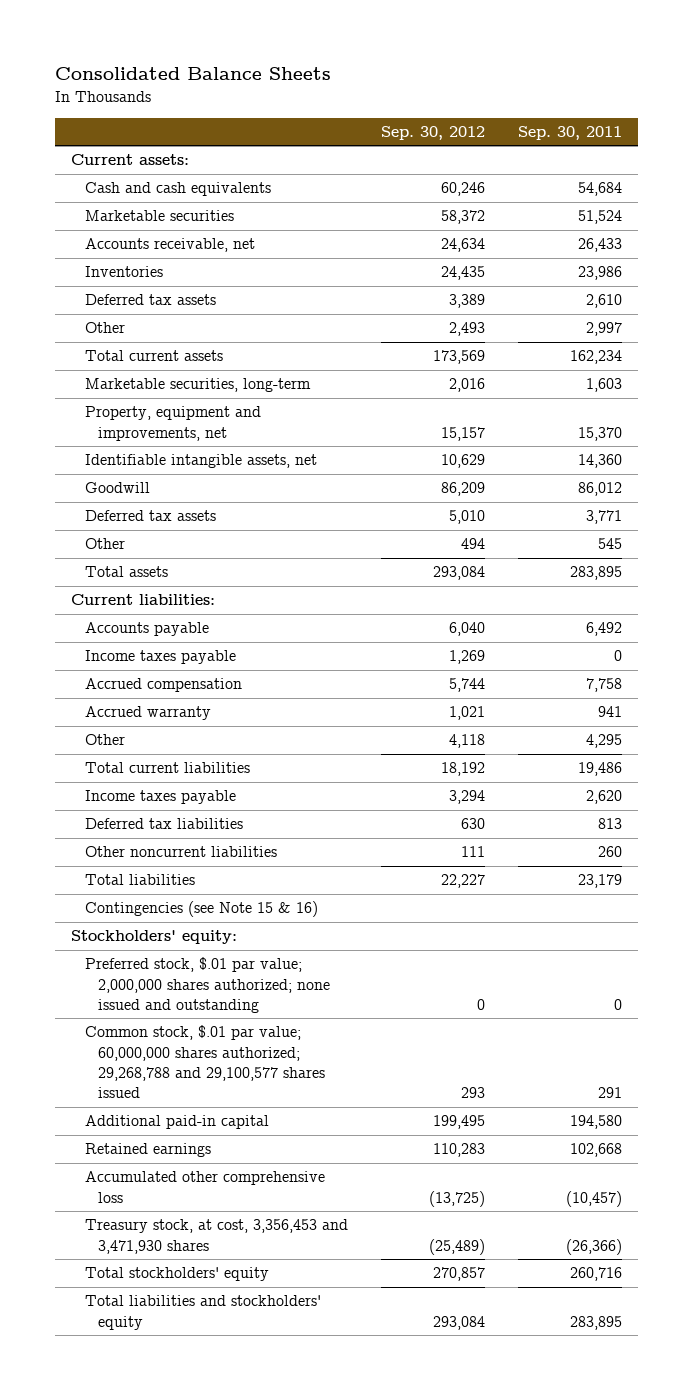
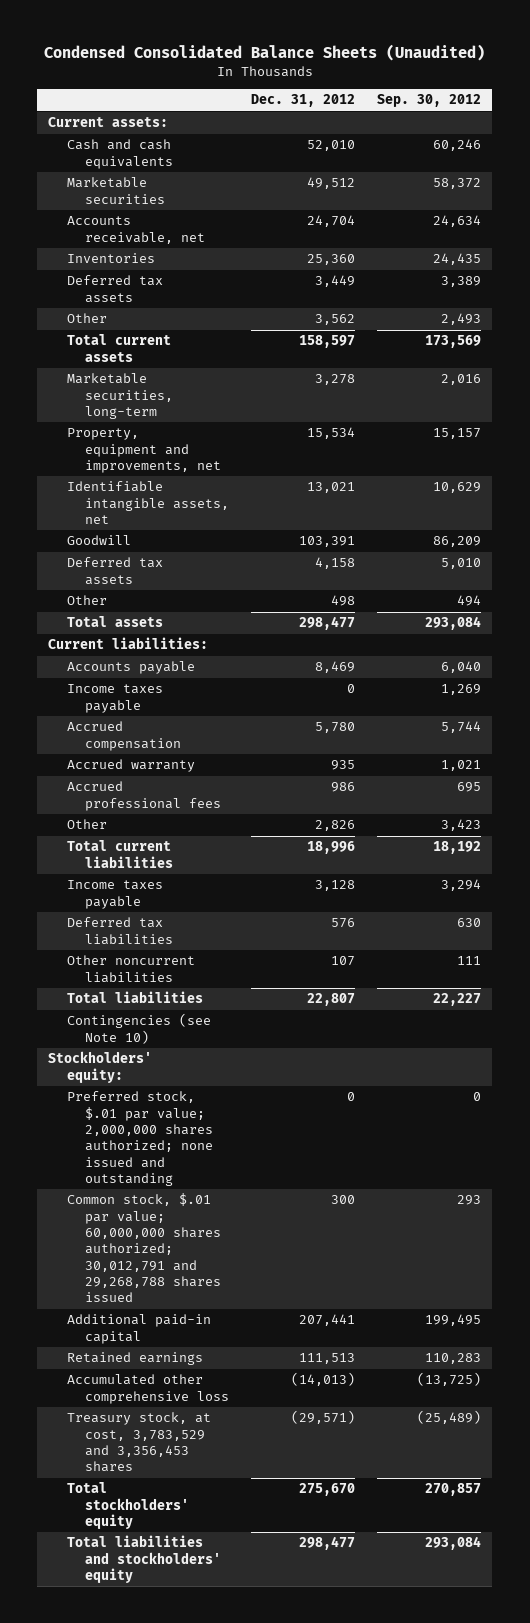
- Consolidated Balance Sheets
+ Condensed Consolidated Balance Sheets (Unaudited)
- | Sep. 30, 2012 | Sep. 30, 2011
+ | Dec. 31, 2012 | Sep. 30, 2012
- Other | 4,118 | 4,295
+ Accrued professional fees | 986 | 695
+ Other | 2,826 | 3,423
- Contingencies (see Note 15 & 16)
+ Contingencies (see Note 10)
- Common stock, $.01 par value; 60,000,000 shares authorized; 29,268,788 and 29,100,577 shares issued | 293 | 291
+ Common stock, $.01 par value; 60,000,000 shares authorized; 30,012,791 and 29,268,788 shares issued | 300 | 293
- Treasury stock, at cost, 3,356,453 and 3,471,930 shares | (25,489) | (26,366)
+ Treasury stock, at cost, 3,783,529 and 3,356,453 shares | (29,571) | (25,489)

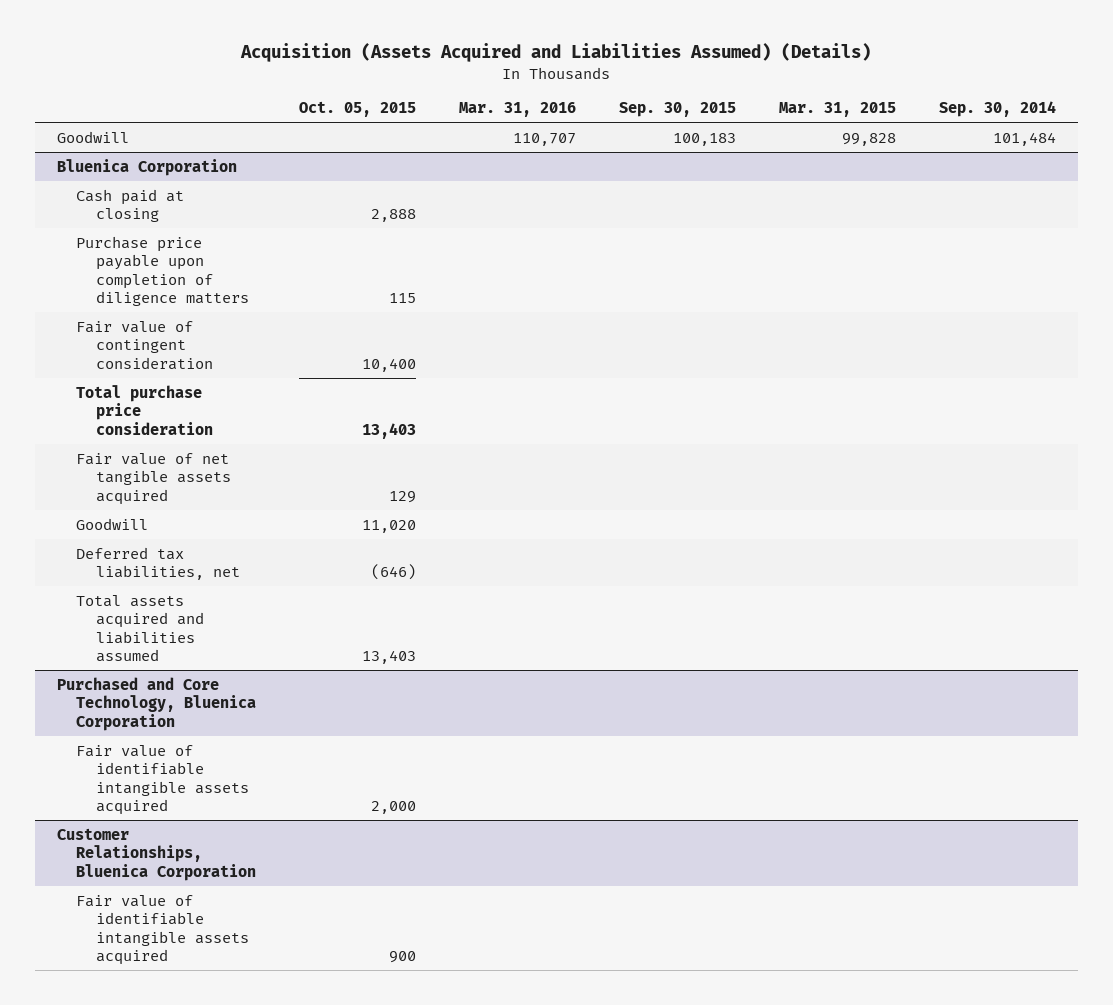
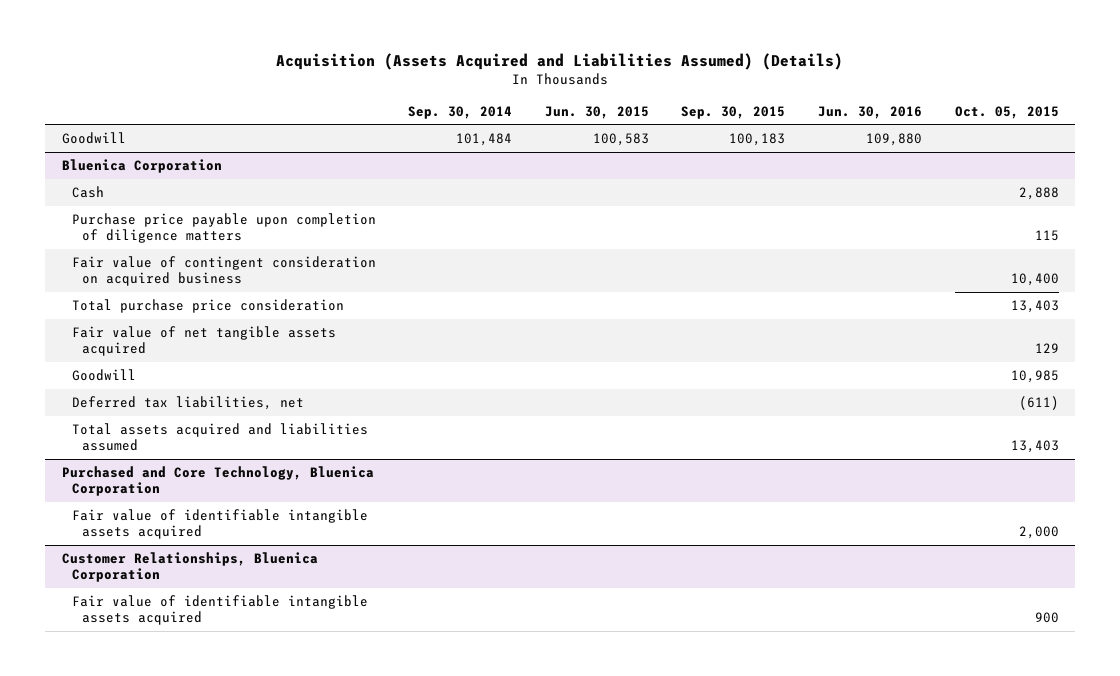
- | Oct. 05, 2015 | Mar. 31, 2016 | Sep. 30, 2015 | Mar. 31, 2015 | Sep. 30, 2014
+ | Sep. 30, 2014 | Jun. 30, 2015 | Sep. 30, 2015 | Jun. 30, 2016 | Oct. 05, 2015
@ Bluenica Corporation
- Cash paid at closing | 2,888 | | | |
+ Cash | | | | | 2,888
- Fair value of contingent consideration | 10,400 | | | |
+ Fair value of contingent consideration on acquired business | | | | | 10,400
- Goodwill | 11,020 | | | |
- Deferred tax liabilities, net | (646) | | | |
+ Goodwill | | | | | 10,985
+ Deferred tax liabilities, net | | | | | (611)

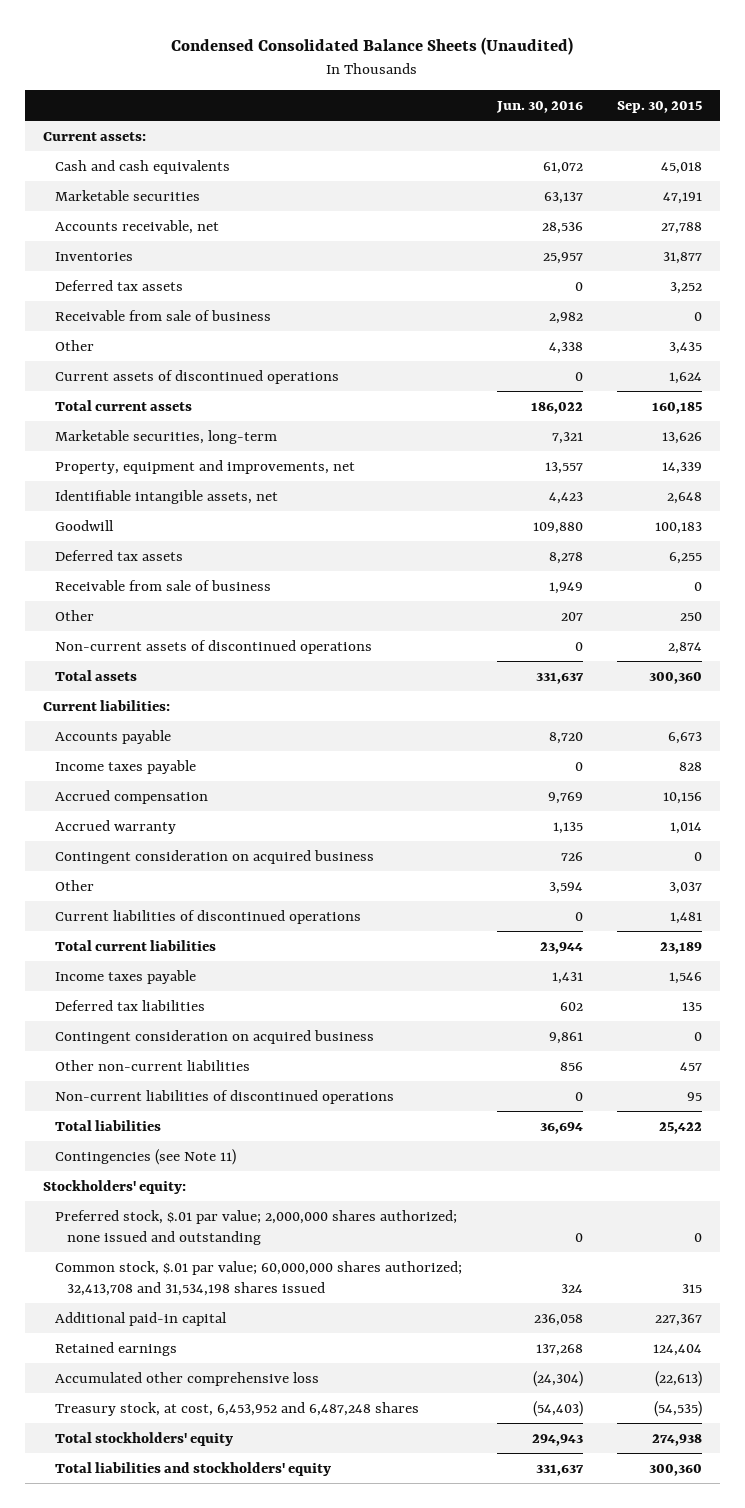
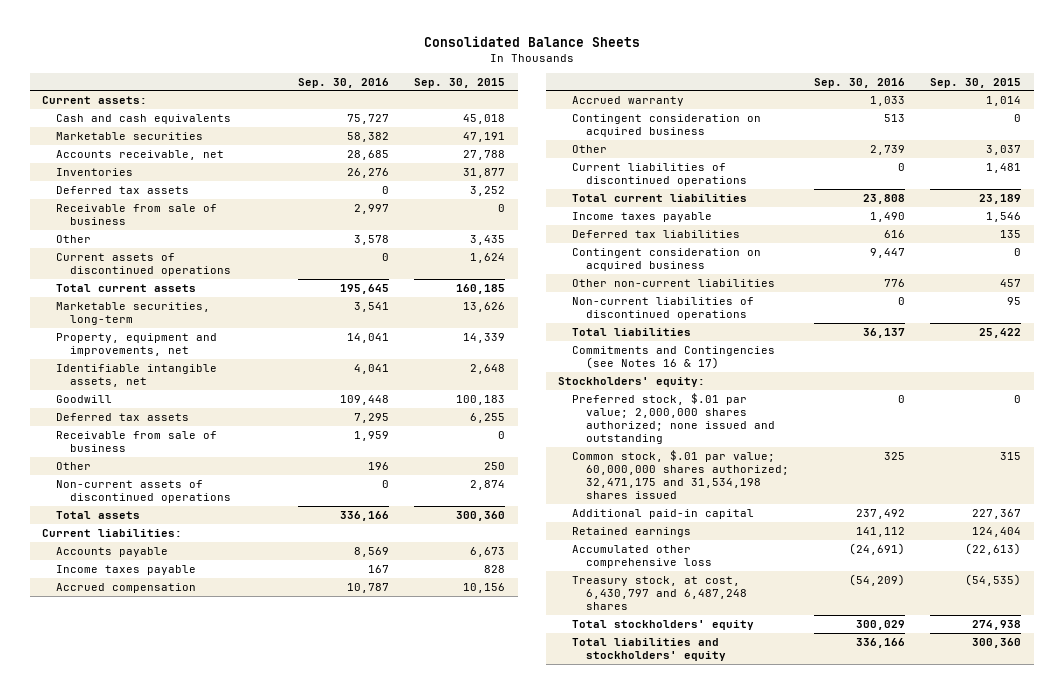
- Condensed Consolidated Balance Sheets (Unaudited)
+ Consolidated Balance Sheets
- | Jun. 30, 2016 | Sep. 30, 2015
+ | Sep. 30, 2016 | Sep. 30, 2015
- Contingencies (see Note 11)
+ Commitments and Contingencies (see Notes 16 & 17)
- Common stock, $.01 par value; 60,000,000 shares authorized; 32,413,708 and 31,534,198 shares issued | 324 | 315
+ Common stock, $.01 par value; 60,000,000 shares authorized; 32,471,175 and 31,534,198 shares issued | 325 | 315
- Treasury stock, at cost, 6,453,952 and 6,487,248 shares | (54,403) | (54,535)
+ Treasury stock, at cost, 6,430,797 and 6,487,248 shares | (54,209) | (54,535)

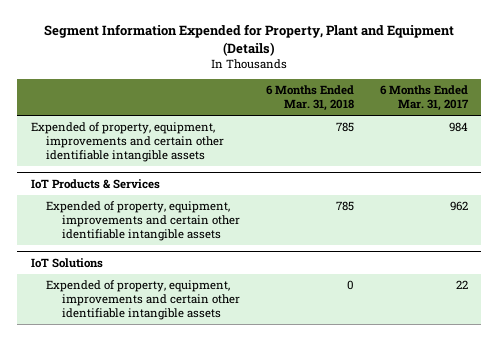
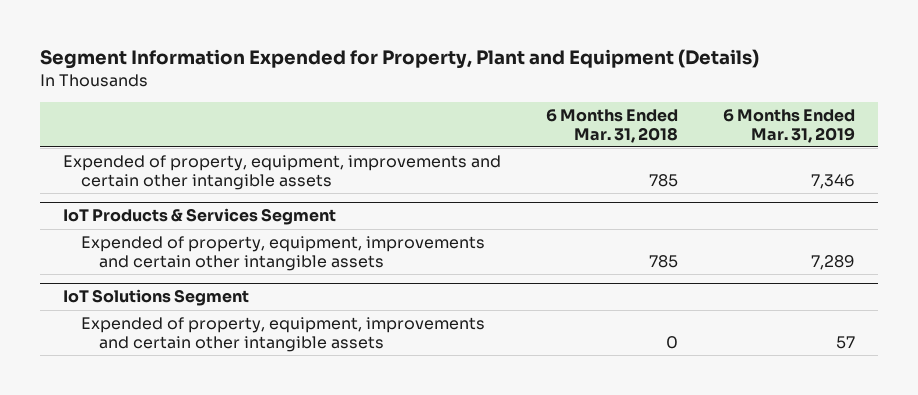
- | 6 Months Ended Mar. 31, 2018 | 6 Months Ended Mar. 31, 2017
+ | 6 Months Ended Mar. 31, 2018 | 6 Months Ended Mar. 31, 2019
- Expended of property, equipment, improvements and certain other identifiable intangible assets | 785 | 984
- IoT Products & Services
- Expended of property, equipment, improvements and certain other identifiable intangible assets | 785 | 962
- IoT Solutions
- Expended of property, equipment, improvements and certain other identifiable intangible assets | 0 | 22
+ Expended of property, equipment, improvements and certain other intangible assets | 785 | 7,346
+ IoT Products & Services Segment
+ Expended of property, equipment, improvements and certain other intangible assets | 785 | 7,289
+ IoT Solutions Segment
+ Expended of property, equipment, improvements and certain other intangible assets | 0 | 57

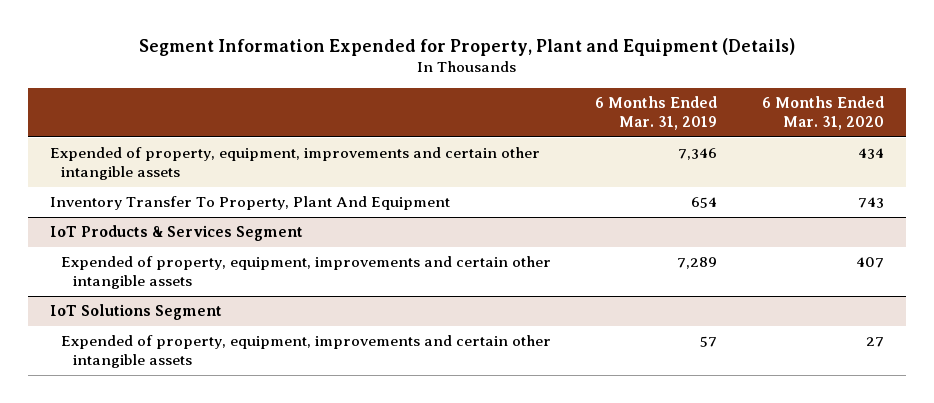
- | 6 Months Ended Mar. 31, 2018 | 6 Months Ended Mar. 31, 2019
+ | 6 Months Ended Mar. 31, 2019 | 6 Months Ended Mar. 31, 2020
+ Inventory Transfer To Property, Plant And Equipment | 654 | 743

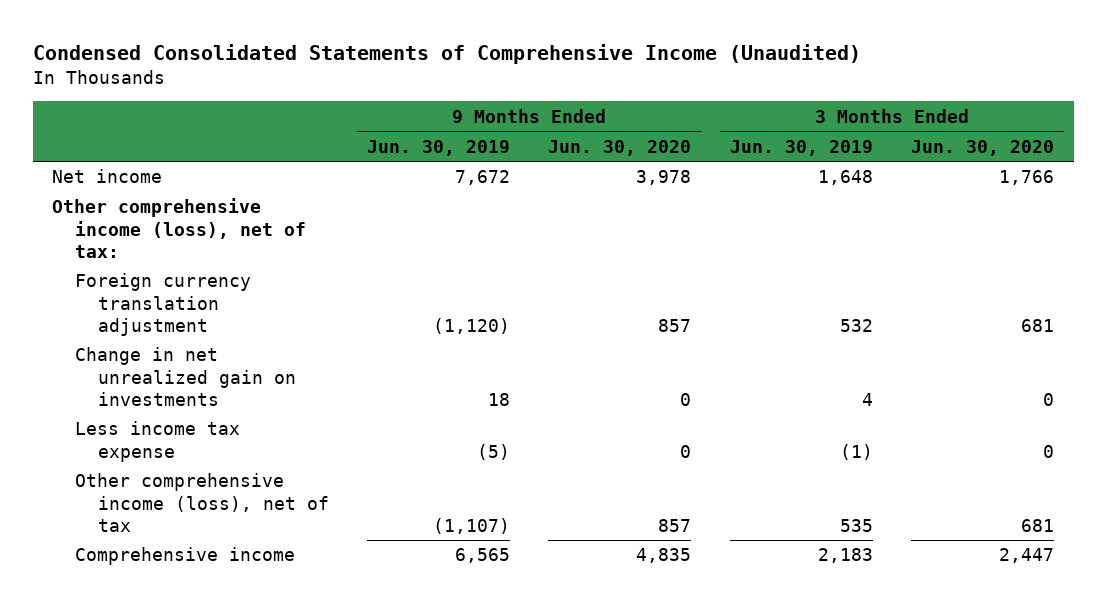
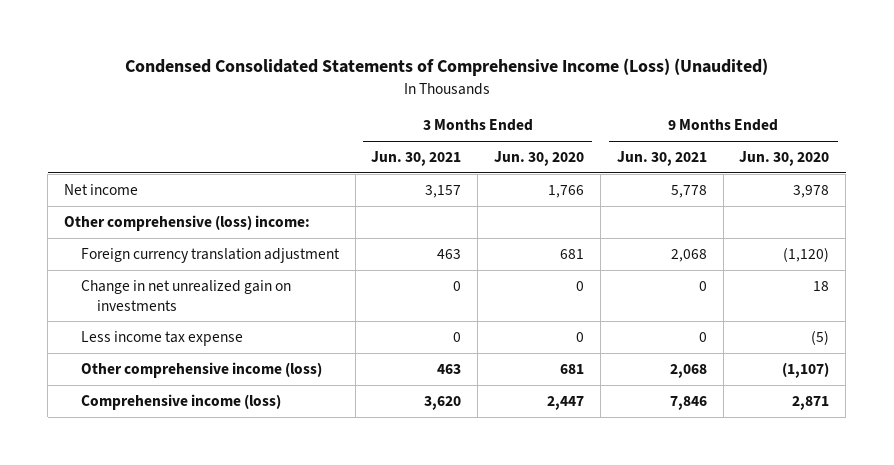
- Condensed Consolidated Statements of Comprehensive Income (Unaudited)
+ Condensed Consolidated Statements of Comprehensive Income (Loss) (Unaudited)
- | 9 Months Ended Jun. 30, 2019 | 9 Months Ended Jun. 30, 2020 | 3 Months Ended Jun. 30, 2019 | 3 Months Ended Jun. 30, 2020
+ | 3 Months Ended Jun. 30, 2021 | 3 Months Ended Jun. 30, 2020 | 9 Months Ended Jun. 30, 2021 | 9 Months Ended Jun. 30, 2020
- Other comprehensive income (loss), net of tax:
- Foreign currency translation adjustment | (1,120) | 857 | 532 | 681
- Change in net unrealized gain on investments | 18 | 0 | 4 | 0
- Less income tax expense | (5) | 0 | (1) | 0
- Other comprehensive income (loss), net of tax | (1,107) | 857 | 535 | 681
- Comprehensive income | 6,565 | 4,835 | 2,183 | 2,447
+ Other comprehensive (loss) income:
+ Foreign currency translation adjustment | 463 | 681 | 2,068 | (1,120)
+ Change in net unrealized gain on investments | 0 | 0 | 0 | 18
+ Less income tax expense | 0 | 0 | 0 | (5)
+ Other comprehensive income (loss) | 463 | 681 | 2,068 | (1,107)
+ Comprehensive income (loss) | 3,620 | 2,447 | 7,846 | 2,871

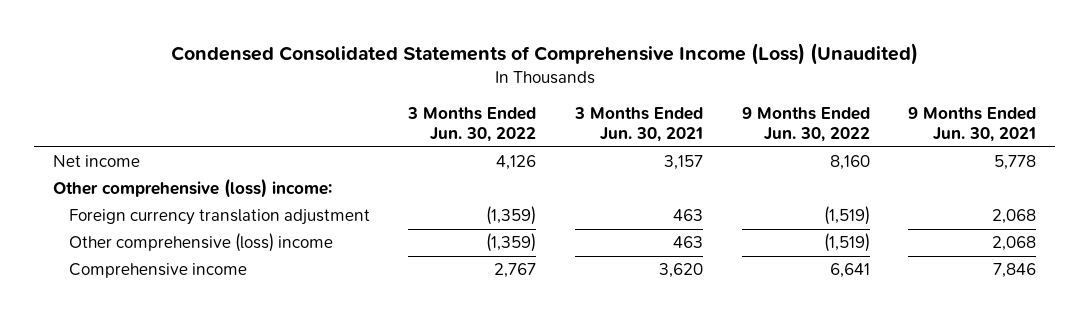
- | 3 Months Ended Jun. 30, 2021 | 3 Months Ended Jun. 30, 2020 | 9 Months Ended Jun. 30, 2021 | 9 Months Ended Jun. 30, 2020
+ | 3 Months Ended Jun. 30, 2022 | 3 Months Ended Jun. 30, 2021 | 9 Months Ended Jun. 30, 2022 | 9 Months Ended Jun. 30, 2021
- Change in net unrealized gain on investments | 0 | 0 | 0 | 18
- Less income tax expense | 0 | 0 | 0 | (5)
- Other comprehensive income (loss) | 463 | 681 | 2,068 | (1,107)
- Comprehensive income (loss) | 3,620 | 2,447 | 7,846 | 2,871
+ Other comprehensive (loss) income | (1,359) | 463 | (1,519) | 2,068
+ Comprehensive income | 2,767 | 3,620 | 6,641 | 7,846

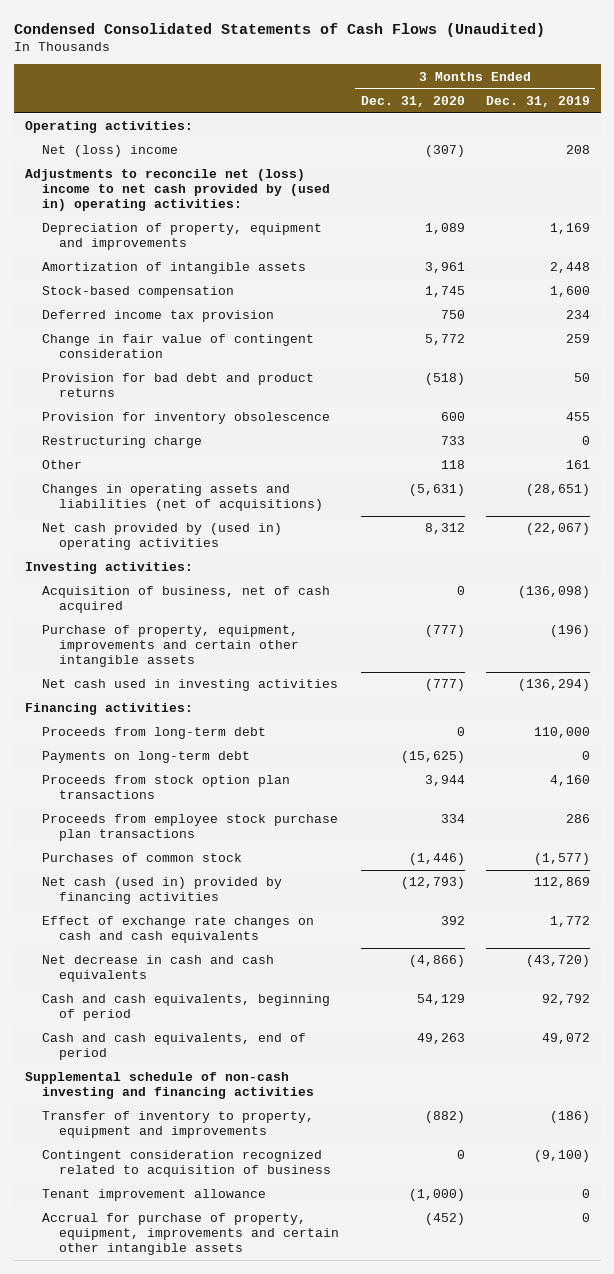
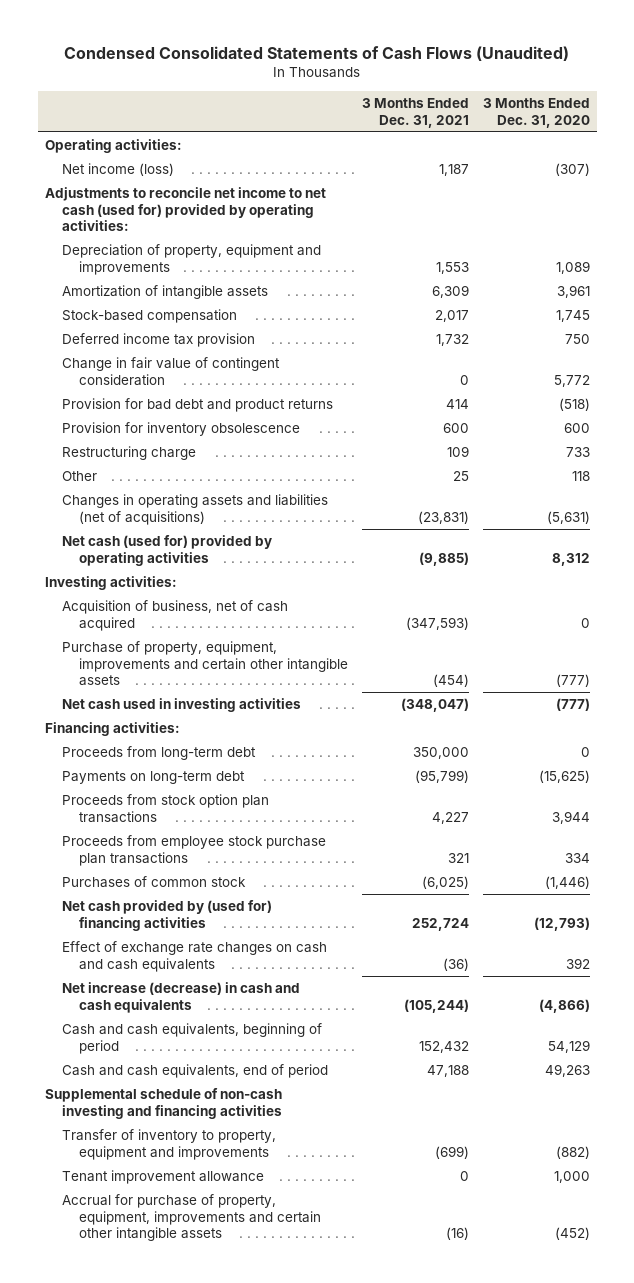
- | 3 Months Ended Dec. 31, 2020 | 3 Months Ended Dec. 31, 2019
+ | 3 Months Ended Dec. 31, 2021 | 3 Months Ended Dec. 31, 2020
- Net (loss) income | (307) | 208
- Adjustments to reconcile net (loss) income to net cash provided by (used in) operating activities:
+ Net income (loss) | 1,187 | (307)
+ Adjustments to reconcile net income to net cash (used for) provided by operating activities:
- Net cash provided by (used in) operating activities | 8,312 | (22,067)
+ Net cash (used for) provided by operating activities | (9,885) | 8,312
- Net cash (used in) provided by financing activities | (12,793) | 112,869
+ Net cash provided by (used for) financing activities | 252,724 | (12,793)
- Net decrease in cash and cash equivalents | (4,866) | (43,720)
+ Net increase (decrease) in cash and cash equivalents | (105,244) | (4,866)
- Contingent consideration recognized related to acquisition of business | 0 | (9,100)
- Tenant improvement allowance | (1,000) | 0
+ Tenant improvement allowance | 0 | 1,000

